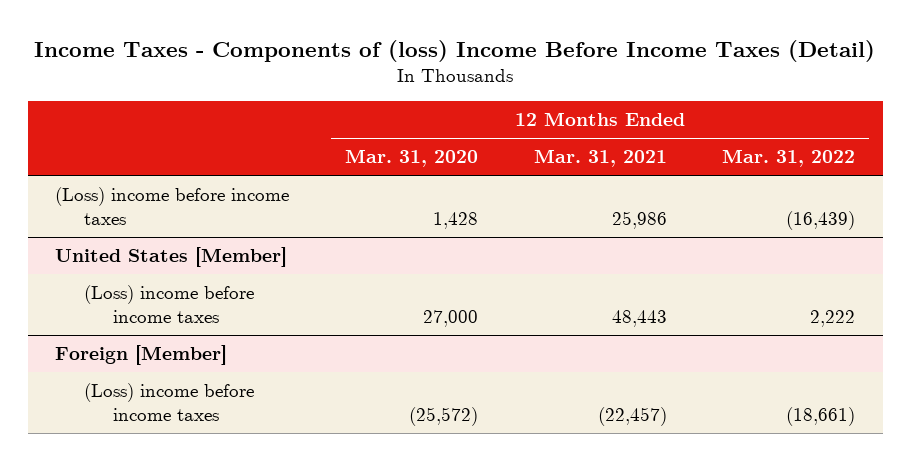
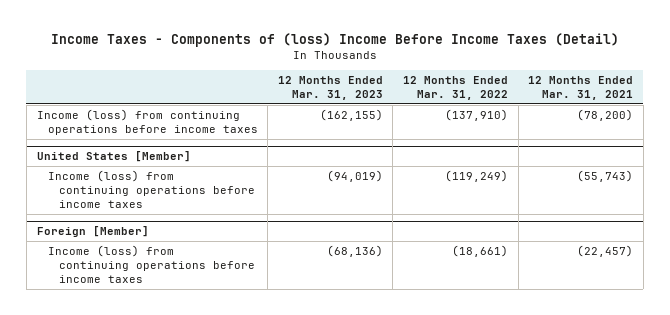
- | 12 Months Ended Mar. 31, 2020 | 12 Months Ended Mar. 31, 2021 | 12 Months Ended Mar. 31, 2022
+ | 12 Months Ended Mar. 31, 2023 | 12 Months Ended Mar. 31, 2022 | 12 Months Ended Mar. 31, 2021
- (Loss) income before income taxes | 1,428 | 25,986 | (16,439)
+ Income (loss) from continuing operations before income taxes | (162,155) | (137,910) | (78,200)
@ United States [Member]
- (Loss) income before income taxes | 27,000 | 48,443 | 2,222
+ Income (loss) from continuing operations before income taxes | (94,019) | (119,249) | (55,743)
@ Foreign [Member]
- (Loss) income before income taxes | (25,572) | (22,457) | (18,661)
+ Income (loss) from continuing operations before income taxes | (68,136) | (18,661) | (22,457)

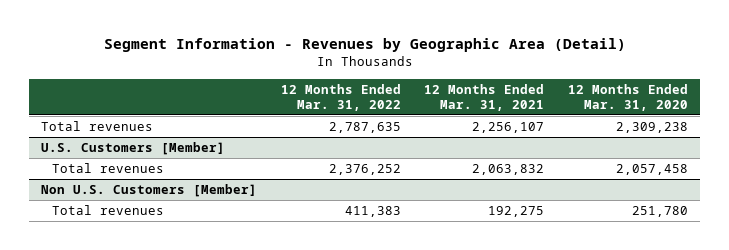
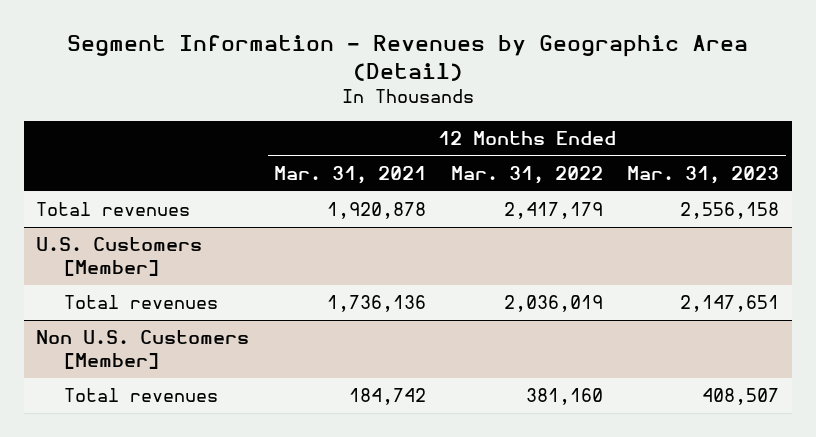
- | 12 Months Ended Mar. 31, 2022 | 12 Months Ended Mar. 31, 2021 | 12 Months Ended Mar. 31, 2020
+ | 12 Months Ended Mar. 31, 2021 | 12 Months Ended Mar. 31, 2022 | 12 Months Ended Mar. 31, 2023
- Total revenues | 2,787,635 | 2,256,107 | 2,309,238
+ Total revenues | 1,920,878 | 2,417,179 | 2,556,158
@ U.S. Customers [Member]
- Total revenues | 2,376,252 | 2,063,832 | 2,057,458
+ Total revenues | 1,736,136 | 2,036,019 | 2,147,651
@ Non U.S. Customers [Member]
- Total revenues | 411,383 | 192,275 | 251,780
+ Total revenues | 184,742 | 381,160 | 408,507

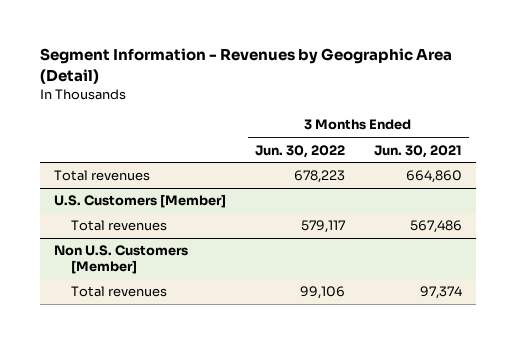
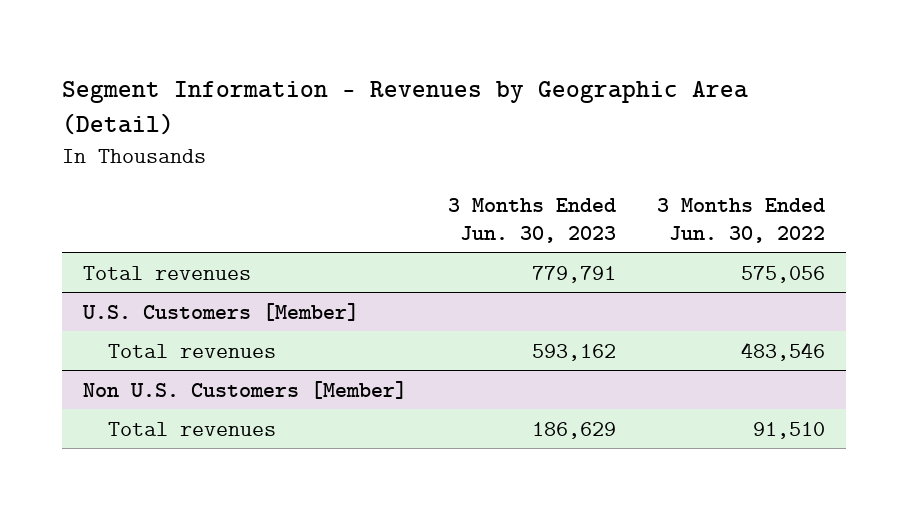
- | 3 Months Ended Jun. 30, 2022 | 3 Months Ended Jun. 30, 2021
+ | 3 Months Ended Jun. 30, 2023 | 3 Months Ended Jun. 30, 2022
- Total revenues | 678,223 | 664,860
+ Total revenues | 779,791 | 575,056
@ U.S. Customers [Member]
- Total revenues | 579,117 | 567,486
+ Total revenues | 593,162 | 483,546
@ Non U.S. Customers [Member]
- Total revenues | 99,106 | 97,374
+ Total revenues | 186,629 | 91,510

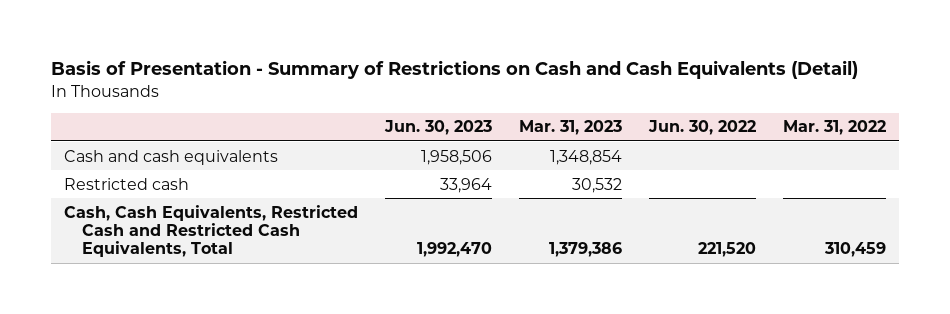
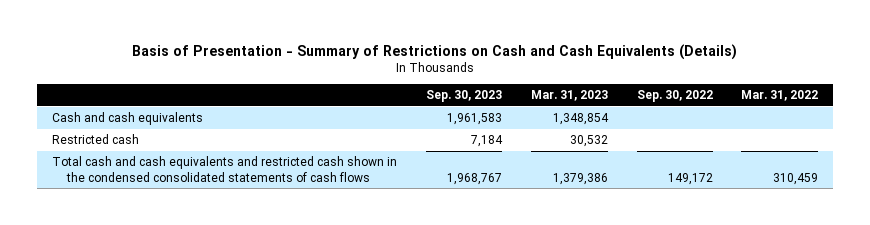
- Basis of Presentation - Summary of Restrictions on Cash and Cash Equivalents (Detail)
+ Basis of Presentation - Summary of Restrictions on Cash and Cash Equivalents (Details)
- | Jun. 30, 2023 | Mar. 31, 2023 | Jun. 30, 2022 | Mar. 31, 2022
+ | Sep. 30, 2023 | Mar. 31, 2023 | Sep. 30, 2022 | Mar. 31, 2022
- Cash, Cash Equivalents, Restricted Cash and Restricted Cash Equivalents, Total | 1,992,470 | 1,379,386 | 221,520 | 310,459
+ Total cash and cash equivalents and restricted cash shown in the condensed consolidated statements of cash flows | 1,968,767 | 1,379,386 | 149,172 | 310,459

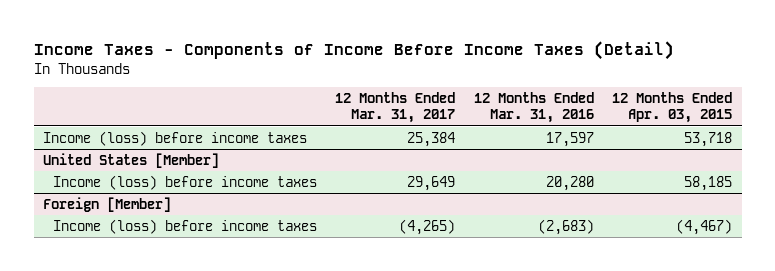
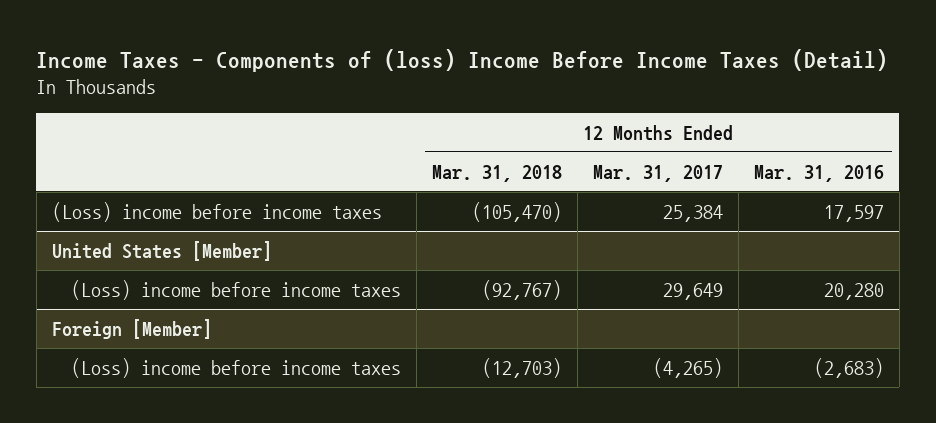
- Income Taxes - Components of Income Before Income Taxes (Detail)
+ Income Taxes - Components of (loss) Income Before Income Taxes (Detail)
- | 12 Months Ended Mar. 31, 2017 | 12 Months Ended Mar. 31, 2016 | 12 Months Ended Apr. 03, 2015
+ | 12 Months Ended Mar. 31, 2018 | 12 Months Ended Mar. 31, 2017 | 12 Months Ended Mar. 31, 2016
- Income (loss) before income taxes | 25,384 | 17,597 | 53,718
+ (Loss) income before income taxes | (105,470) | 25,384 | 17,597
@ United States [Member]
- Income (loss) before income taxes | 29,649 | 20,280 | 58,185
+ (Loss) income before income taxes | (92,767) | 29,649 | 20,280
@ Foreign [Member]
- Income (loss) before income taxes | (4,265) | (2,683) | (4,467)
+ (Loss) income before income taxes | (12,703) | (4,265) | (2,683)

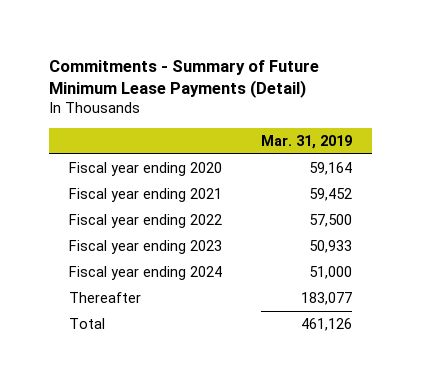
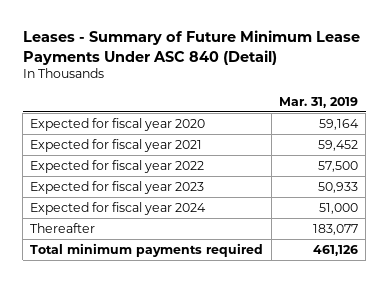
- Commitments - Summary of Future Minimum Lease Payments (Detail)
+ Leases - Summary of Future Minimum Lease Payments Under ASC 840 (Detail)
- Fiscal year ending 2020 | 59,164
- Fiscal year ending 2021 | 59,452
- Fiscal year ending 2022 | 57,500
- Fiscal year ending 2023 | 50,933
- Fiscal year ending 2024 | 51,000
+ Expected for fiscal year 2020 | 59,164
+ Expected for fiscal year 2021 | 59,452
+ Expected for fiscal year 2022 | 57,500
+ Expected for fiscal year 2023 | 50,933
+ Expected for fiscal year 2024 | 51,000
- Total | 461,126
+ Total minimum payments required | 461,126

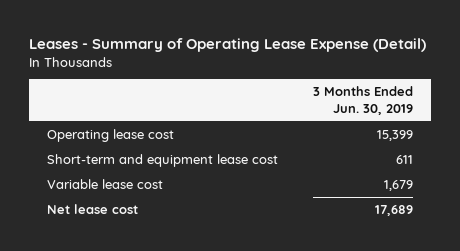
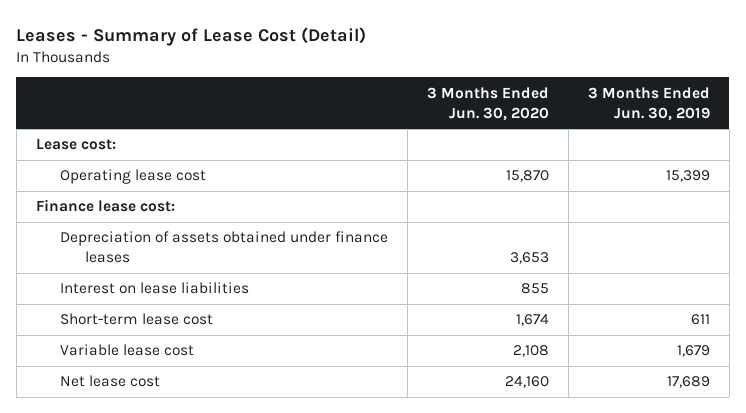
- Leases - Summary of Operating Lease Expense (Detail)
+ Leases - Summary of Lease Cost (Detail)
- | 3 Months Ended Jun. 30, 2019
+ | 3 Months Ended Jun. 30, 2020 | 3 Months Ended Jun. 30, 2019
+ Lease cost:
- Short-term and equipment lease cost | 611
+ Finance lease cost:
+ Depreciation of assets obtained under finance leases | 3,653 |
+ Interest on lease liabilities | 855 |
+ Short-term lease cost | 1,674 | 611

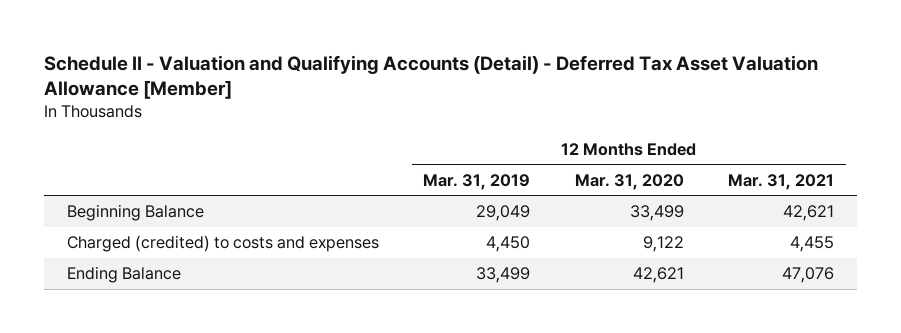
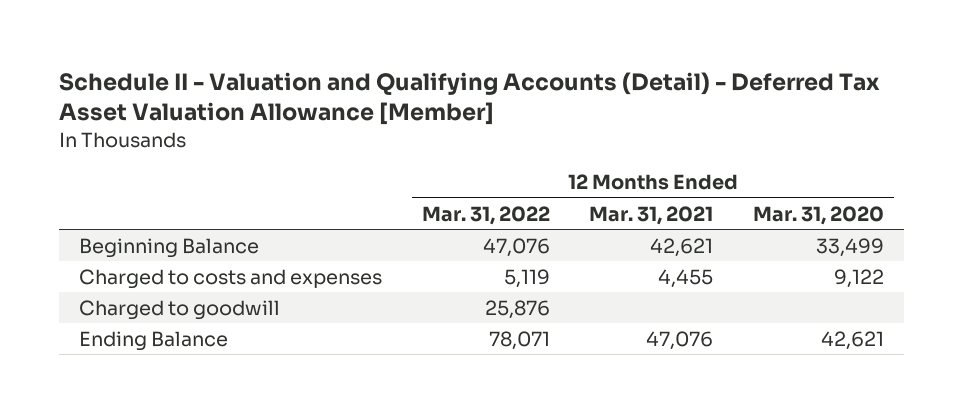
- | 12 Months Ended Mar. 31, 2019 | 12 Months Ended Mar. 31, 2020 | 12 Months Ended Mar. 31, 2021
+ | 12 Months Ended Mar. 31, 2022 | 12 Months Ended Mar. 31, 2021 | 12 Months Ended Mar. 31, 2020
- Charged (credited) to costs and expenses | 4,450 | 9,122 | 4,455
+ Charged to costs and expenses | 5,119 | 4,455 | 9,122
+ Charged to goodwill | 25,876 | |

